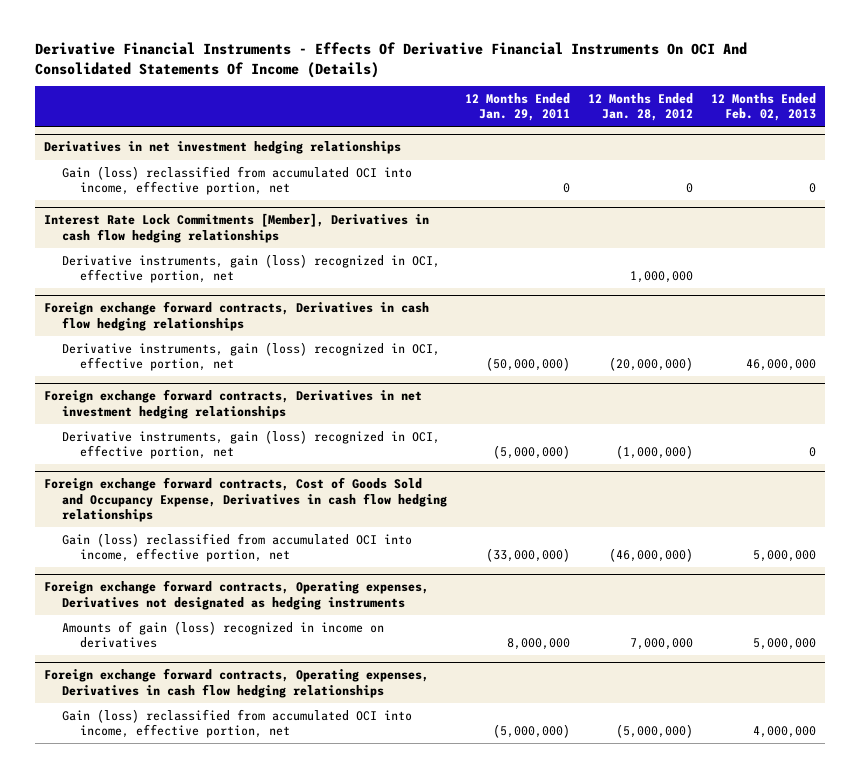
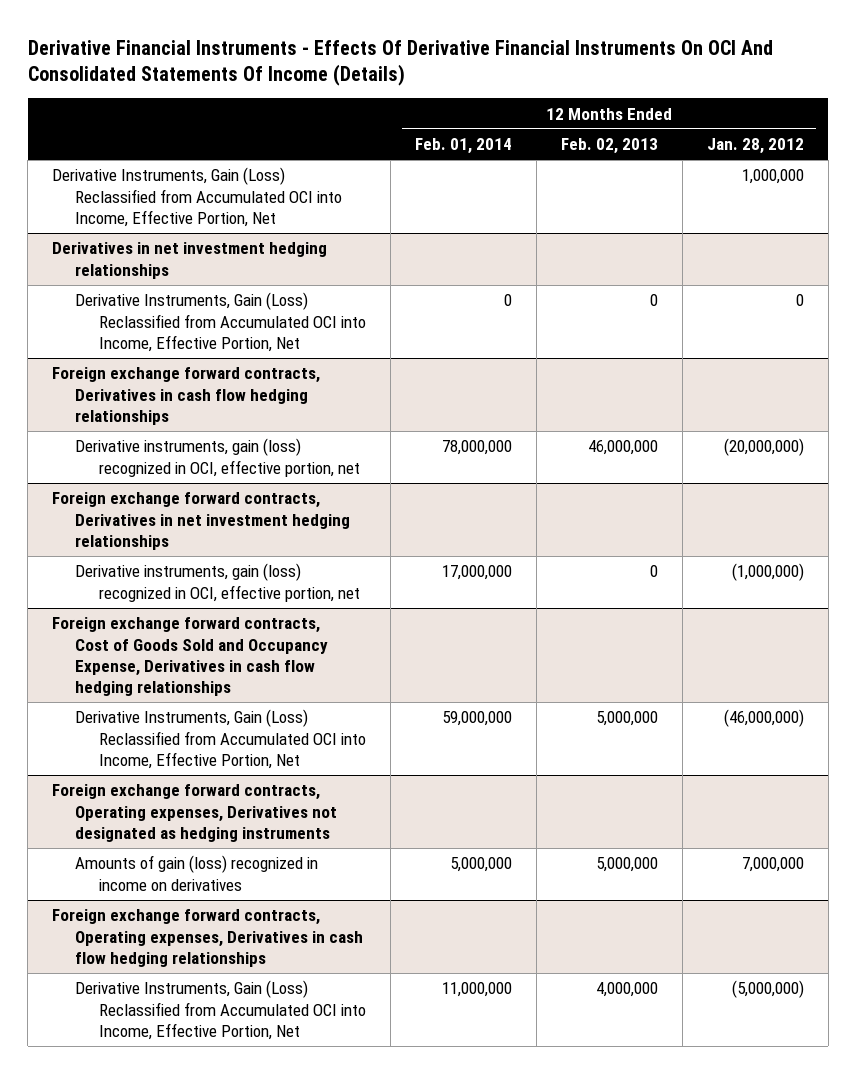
- | 12 Months Ended Jan. 29, 2011 | 12 Months Ended Jan. 28, 2012 | 12 Months Ended Feb. 02, 2013
+ | 12 Months Ended Feb. 01, 2014 | 12 Months Ended Feb. 02, 2013 | 12 Months Ended Jan. 28, 2012
+ Derivative Instruments, Gain (Loss) Reclassified from Accumulated OCI into Income, Effective Portion, Net | | | 1,000,000
@ Derivatives in net investment hedging relationships
- Gain (loss) reclassified from accumulated OCI into income, effective portion, net | 0 | 0 | 0
- Interest Rate Lock Commitments [Member], Derivatives in cash flow hedging relationships
- Derivative instruments, gain (loss) recognized in OCI, effective portion, net | | 1,000,000 |
@ Derivatives in net investment hedging relationships
+ Derivative Instruments, Gain (Loss) Reclassified from Accumulated OCI into Income, Effective Portion, Net | 0 | 0 | 0
@ Foreign exchange forward contracts, Cost of Goods Sold and Occupancy Expense, Derivatives in cash flow hedging relationships
- Gain (loss) reclassified from accumulated OCI into income, effective portion, net | (33,000,000) | (46,000,000) | 5,000,000
+ Derivative Instruments, Gain (Loss) Reclassified from Accumulated OCI into Income, Effective Portion, Net | 59,000,000 | 5,000,000 | (46,000,000)
@ Foreign exchange forward contracts, Operating expenses, Derivatives in cash flow hedging relationships
- Gain (loss) reclassified from accumulated OCI into income, effective portion, net | (5,000,000) | (5,000,000) | 4,000,000
+ Derivative Instruments, Gain (Loss) Reclassified from Accumulated OCI into Income, Effective Portion, Net | 11,000,000 | 4,000,000 | (5,000,000)

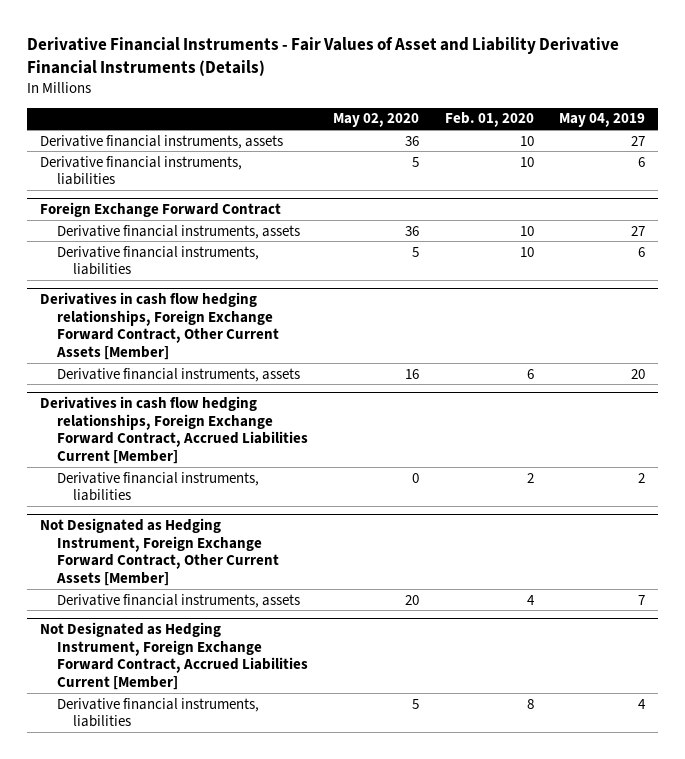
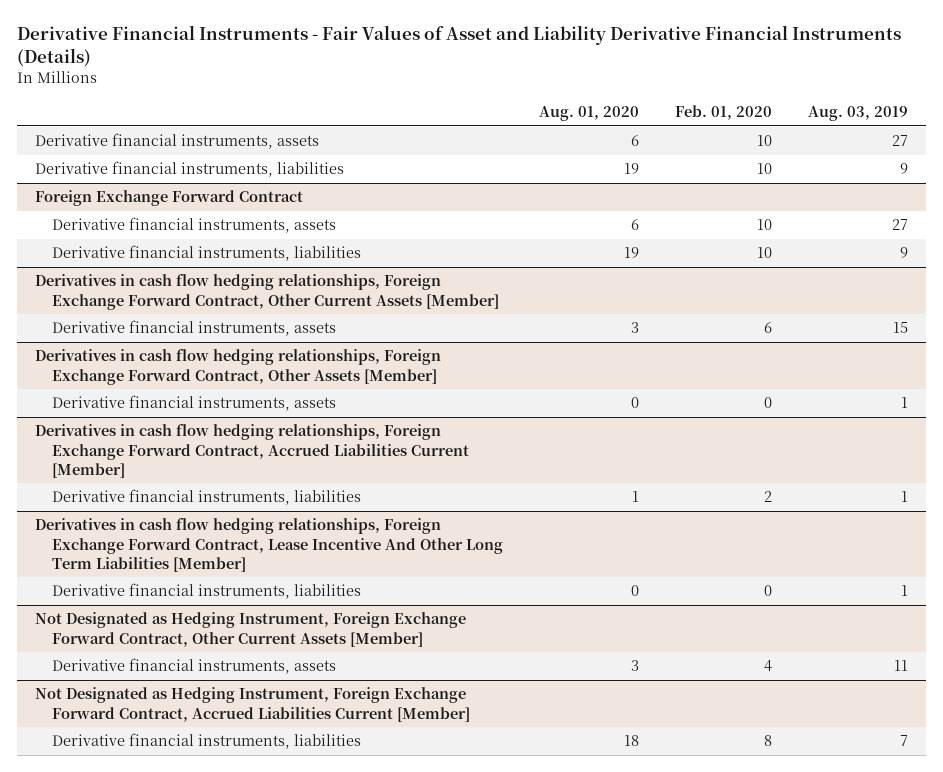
- | May 02, 2020 | Feb. 01, 2020 | May 04, 2019
+ | Aug. 01, 2020 | Feb. 01, 2020 | Aug. 03, 2019
+ Derivatives in cash flow hedging relationships, Foreign Exchange Forward Contract, Other Assets [Member]
+ Derivative financial instruments, assets | 0 | 0 | 1
+ Derivatives in cash flow hedging relationships, Foreign Exchange Forward Contract, Lease Incentive And Other Long Term Liabilities [Member]
+ Derivative financial instruments, liabilities | 0 | 0 | 1

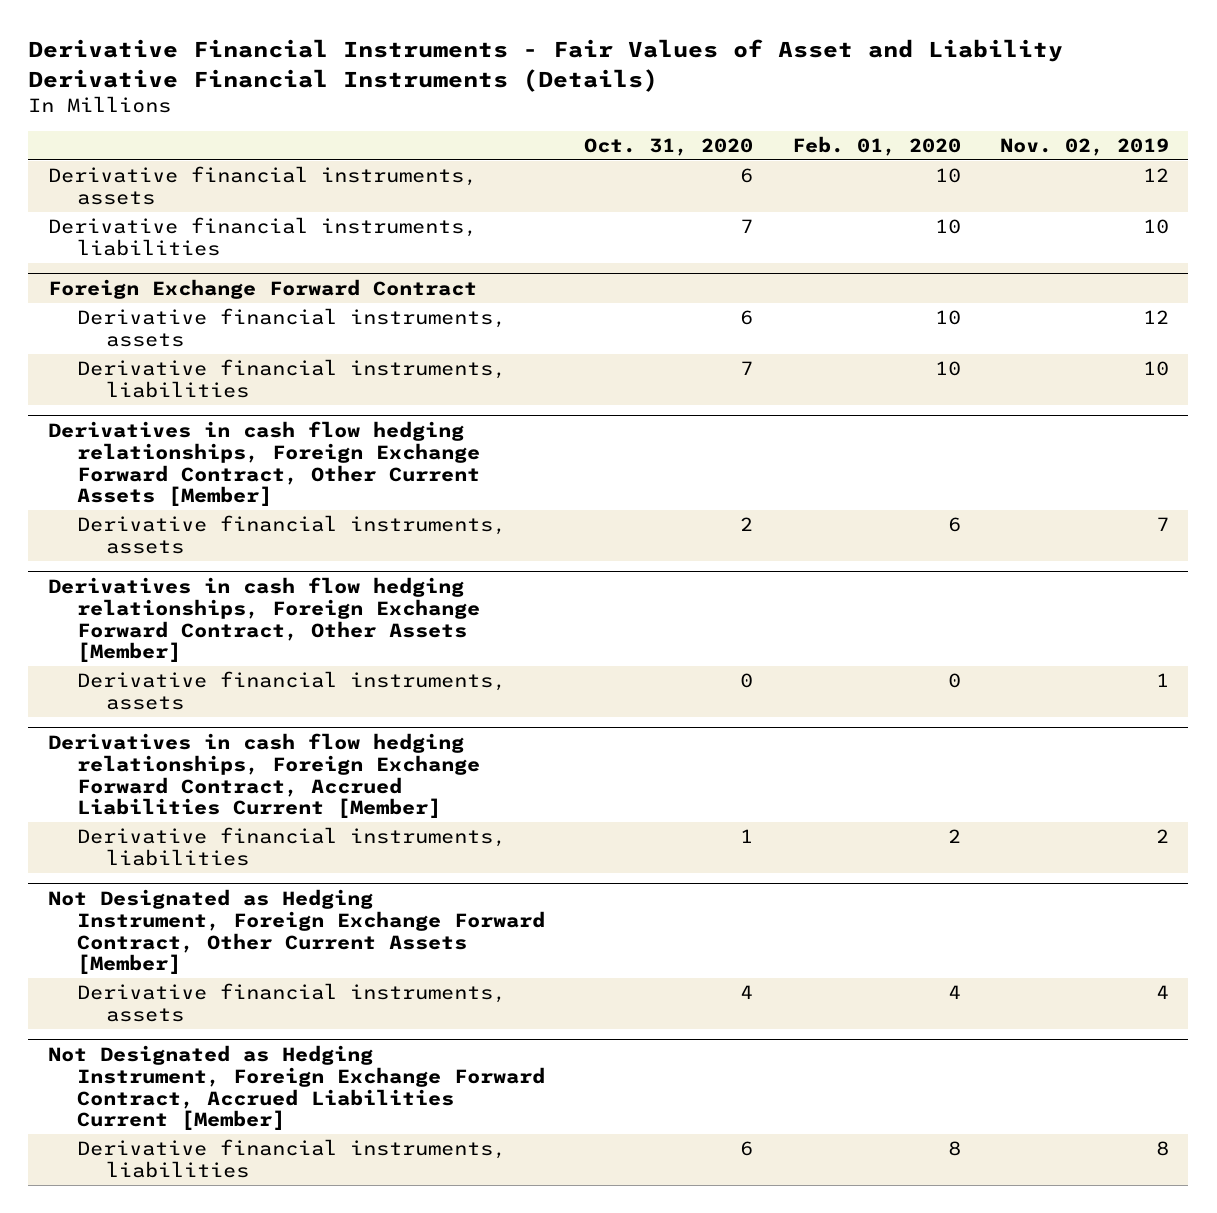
- | Aug. 01, 2020 | Feb. 01, 2020 | Aug. 03, 2019
+ | Oct. 31, 2020 | Feb. 01, 2020 | Nov. 02, 2019
- Derivatives in cash flow hedging relationships, Foreign Exchange Forward Contract, Lease Incentive And Other Long Term Liabilities [Member]
- Derivative financial instruments, liabilities | 0 | 0 | 1

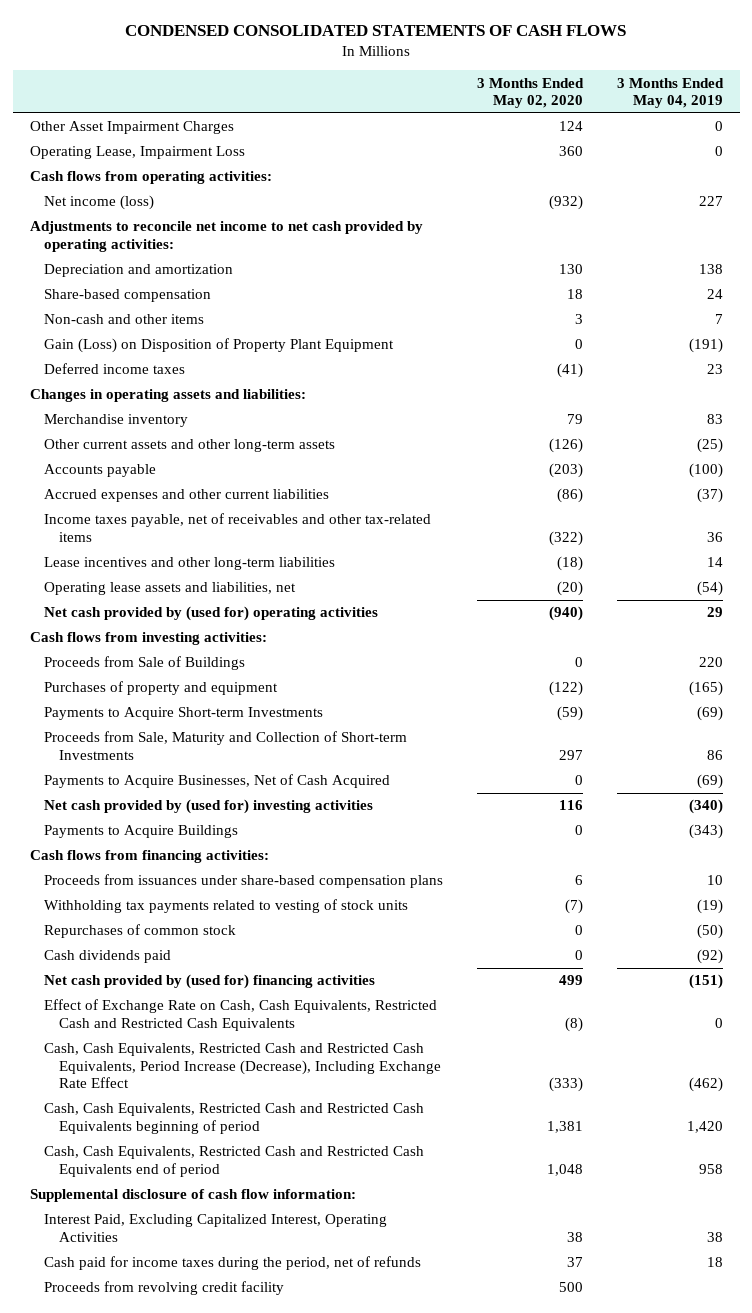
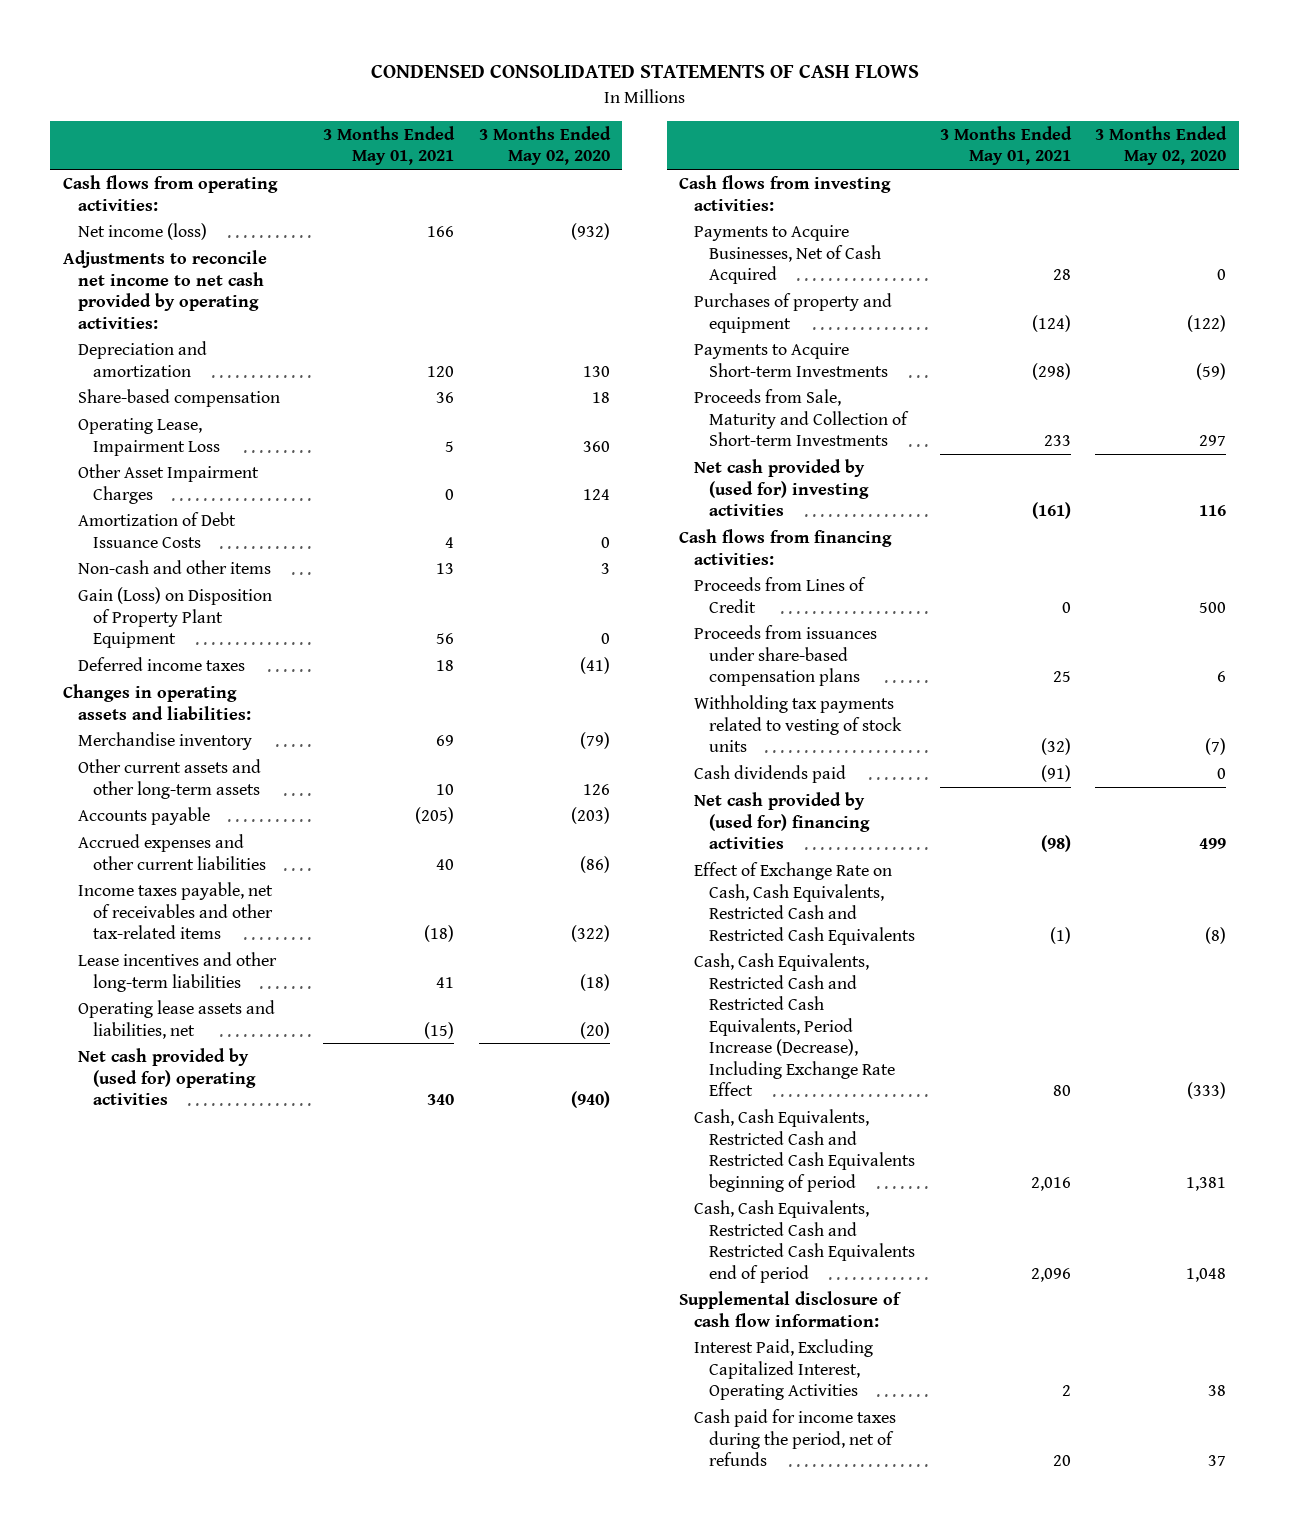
- | 3 Months Ended May 02, 2020 | 3 Months Ended May 04, 2019
+ | 3 Months Ended May 01, 2021 | 3 Months Ended May 02, 2020
moved down: Operating Lease, Impairment Loss | 5 | 360
moved down: Other Asset Impairment Charges | 0 | 124
+ Amortization of Debt Issuance Costs | 4 | 0
- Merchandise inventory | 79 | 83
- Other current assets and other long-term assets | (126) | (25)
+ Merchandise inventory | 69 | (79)
+ Other current assets and other long-term assets | 10 | 126
- Proceeds from Sale of Buildings | 0 | 220
moved up: Payments to Acquire Businesses, Net of Cash Acquired | 28 | 0
- Payments to Acquire Buildings | 0 | (343)
+ Proceeds from Lines of Credit | 0 | 500
- Repurchases of common stock | 0 | (50)
- Proceeds from revolving credit facility | 500 |

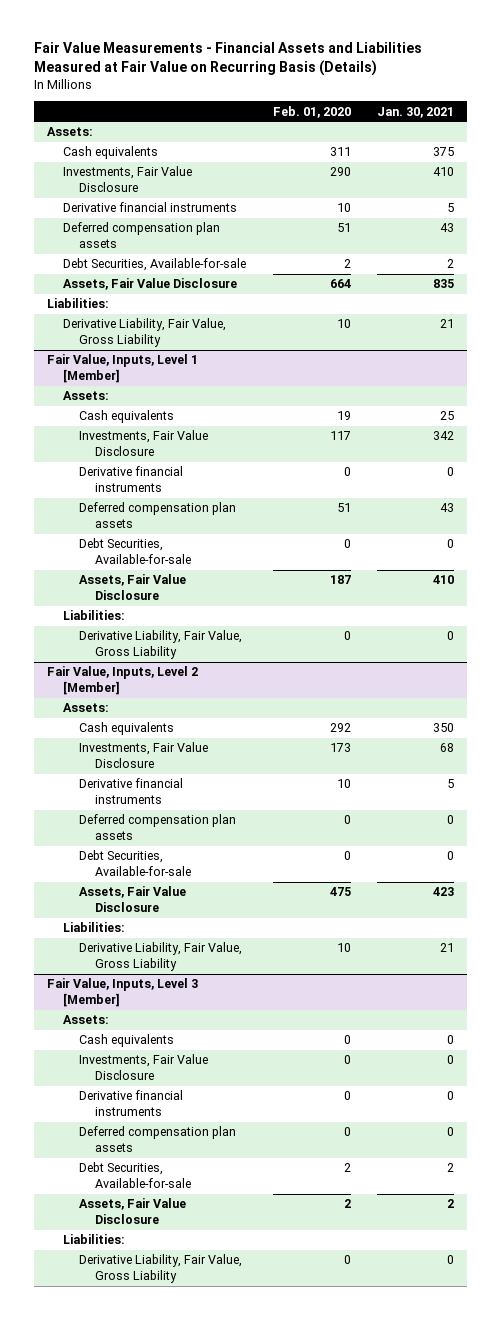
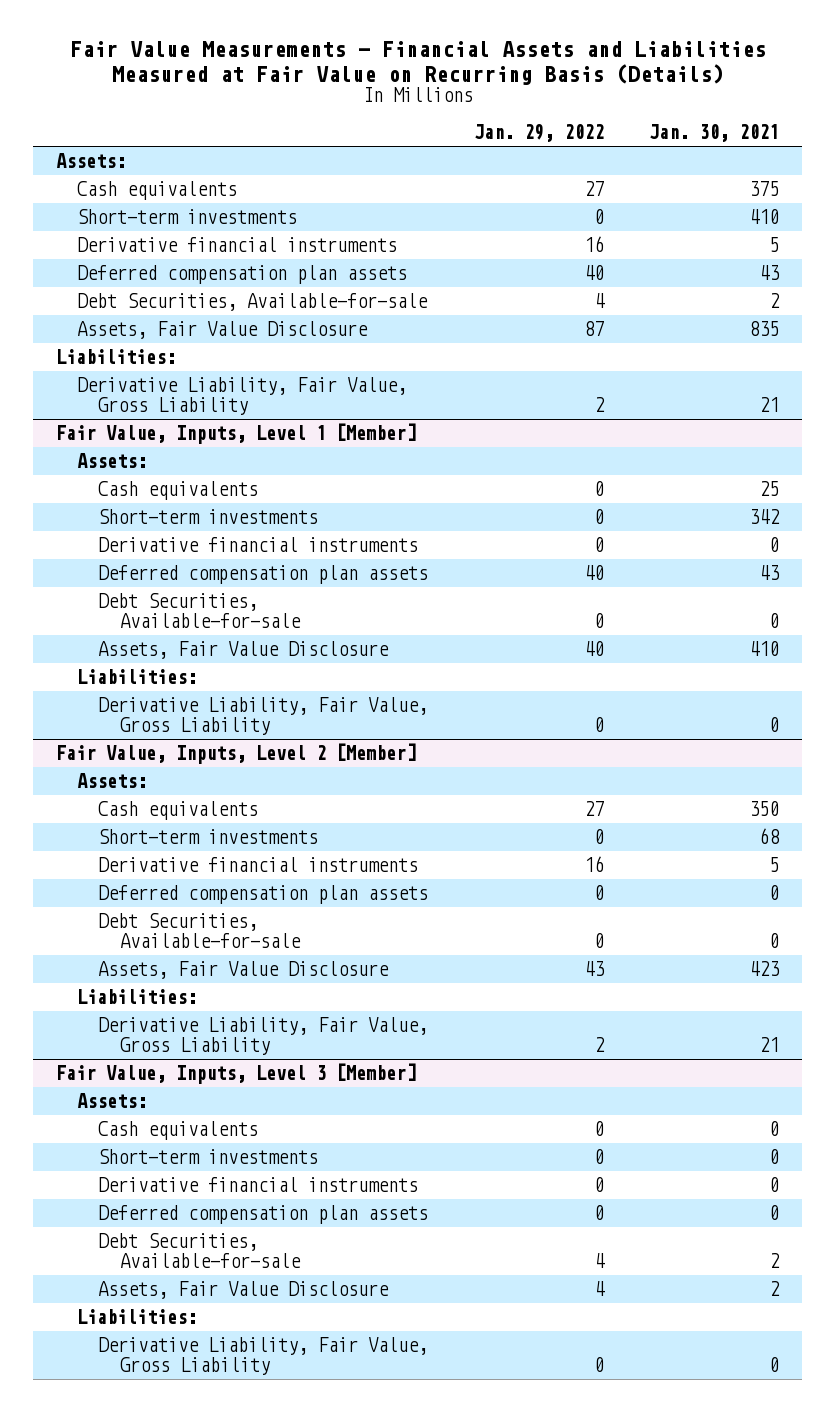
- | Feb. 01, 2020 | Jan. 30, 2021
+ | Jan. 29, 2022 | Jan. 30, 2021
- Investments, Fair Value Disclosure | 290 | 410
+ Short-term investments | 0 | 410
@ Fair Value, Inputs, Level 1 [Member]
- Investments, Fair Value Disclosure | 117 | 342
+ Short-term investments | 0 | 342
@ Fair Value, Inputs, Level 2 [Member]
- Investments, Fair Value Disclosure | 173 | 68
+ Short-term investments | 0 | 68
@ Fair Value, Inputs, Level 3 [Member]
- Investments, Fair Value Disclosure | 0 | 0
+ Short-term investments | 0 | 0

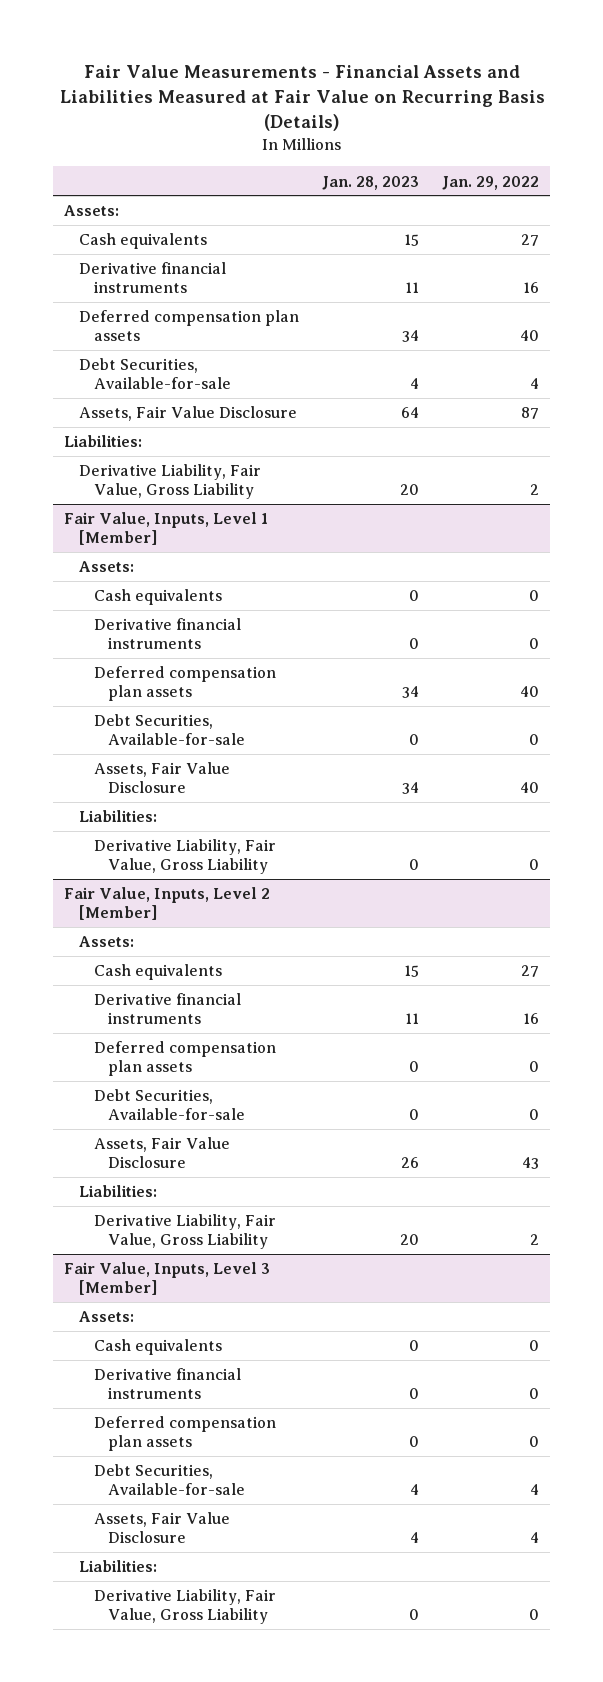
- | Jan. 29, 2022 | Jan. 30, 2021
+ | Jan. 28, 2023 | Jan. 29, 2022
- Short-term investments | 0 | 410
@ Fair Value, Inputs, Level 1 [Member]
- Short-term investments | 0 | 342
@ Fair Value, Inputs, Level 2 [Member]
- Short-term investments | 0 | 68
@ Fair Value, Inputs, Level 3 [Member]
- Short-term investments | 0 | 0

